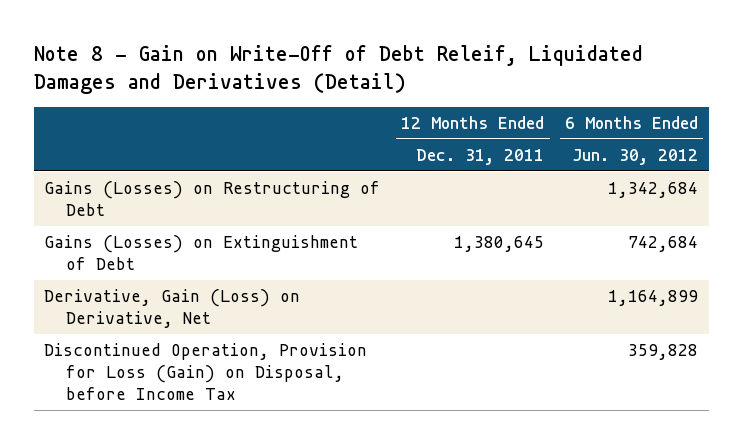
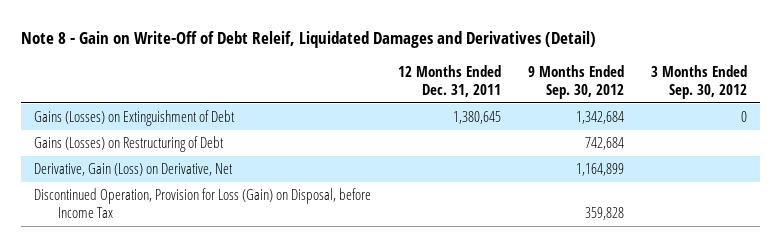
- | 12 Months Ended Dec. 31, 2011 | 6 Months Ended Jun. 30, 2012
+ | 12 Months Ended Dec. 31, 2011 | 9 Months Ended Sep. 30, 2012 | 3 Months Ended Sep. 30, 2012
moved down: Gains (Losses) on Restructuring of Debt | | 742,684 |

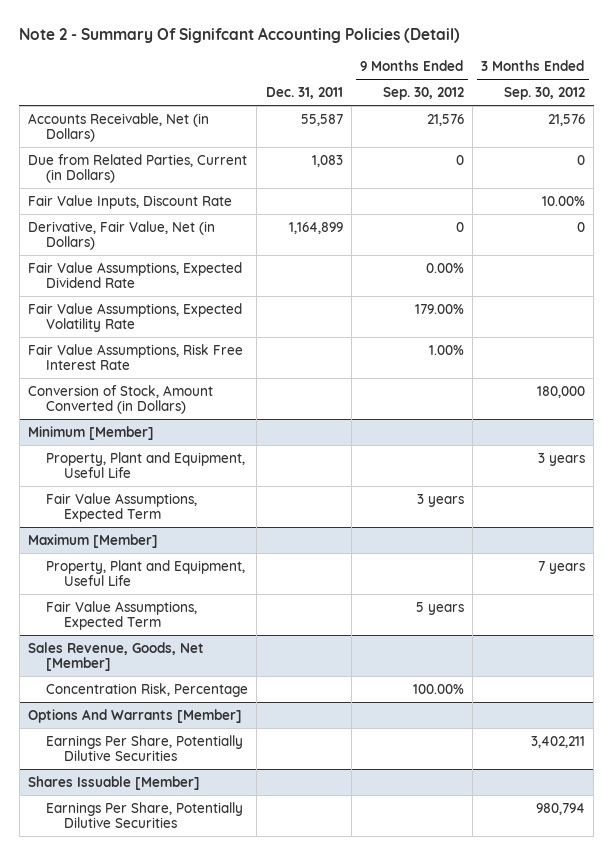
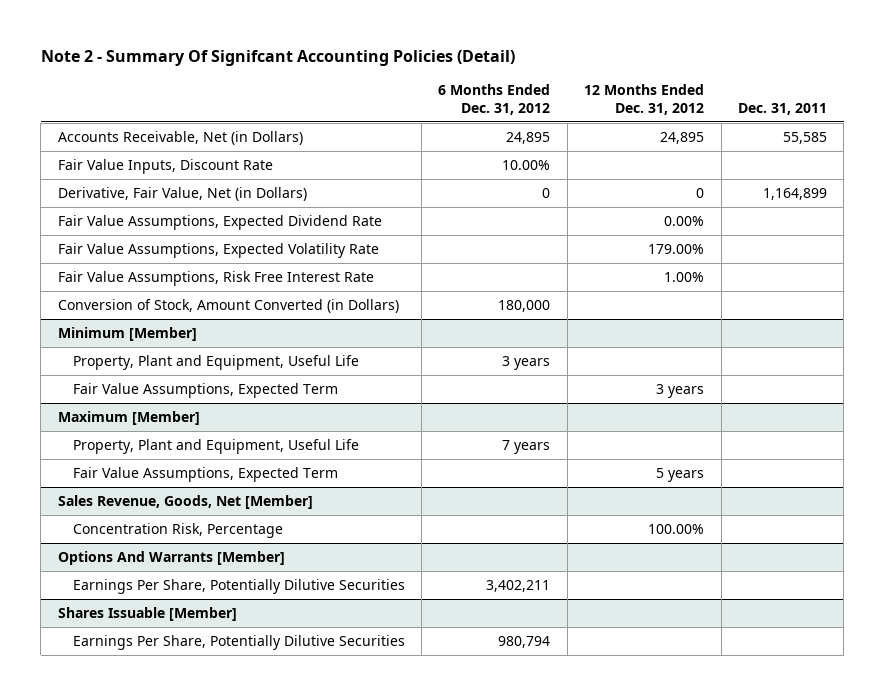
- | Dec. 31, 2011 | 9 Months Ended Sep. 30, 2012 | 3 Months Ended Sep. 30, 2012
+ | 6 Months Ended Dec. 31, 2012 | 12 Months Ended Dec. 31, 2012 | Dec. 31, 2011
- Accounts Receivable, Net (in Dollars) | 55,587 | 21,576 | 21,576
- Due from Related Parties, Current (in Dollars) | 1,083 | 0 | 0
+ Accounts Receivable, Net (in Dollars) | 24,895 | 24,895 | 55,585

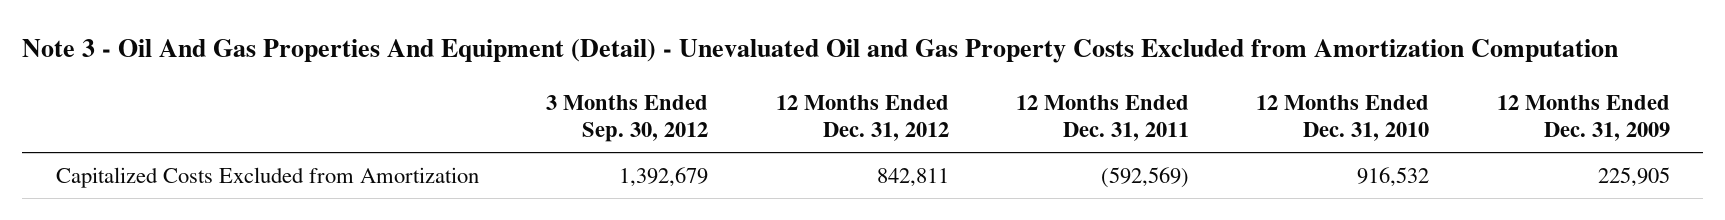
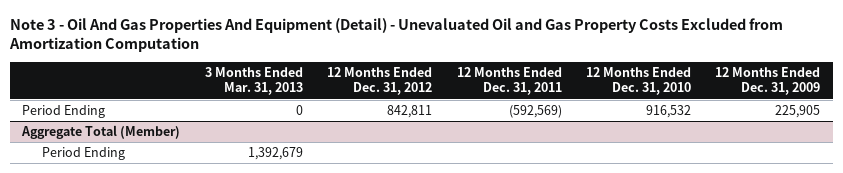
- | 3 Months Ended Sep. 30, 2012 | 12 Months Ended Dec. 31, 2012 | 12 Months Ended Dec. 31, 2011 | 12 Months Ended Dec. 31, 2010 | 12 Months Ended Dec. 31, 2009
+ | 3 Months Ended Mar. 31, 2013 | 12 Months Ended Dec. 31, 2012 | 12 Months Ended Dec. 31, 2011 | 12 Months Ended Dec. 31, 2010 | 12 Months Ended Dec. 31, 2009
- Capitalized Costs Excluded from Amortization | 1,392,679 | 842,811 | (592,569) | 916,532 | 225,905
+ Period Ending | 0 | 842,811 | (592,569) | 916,532 | 225,905
+ Aggregate Total (Member)
+ Period Ending | 1,392,679 | | | |

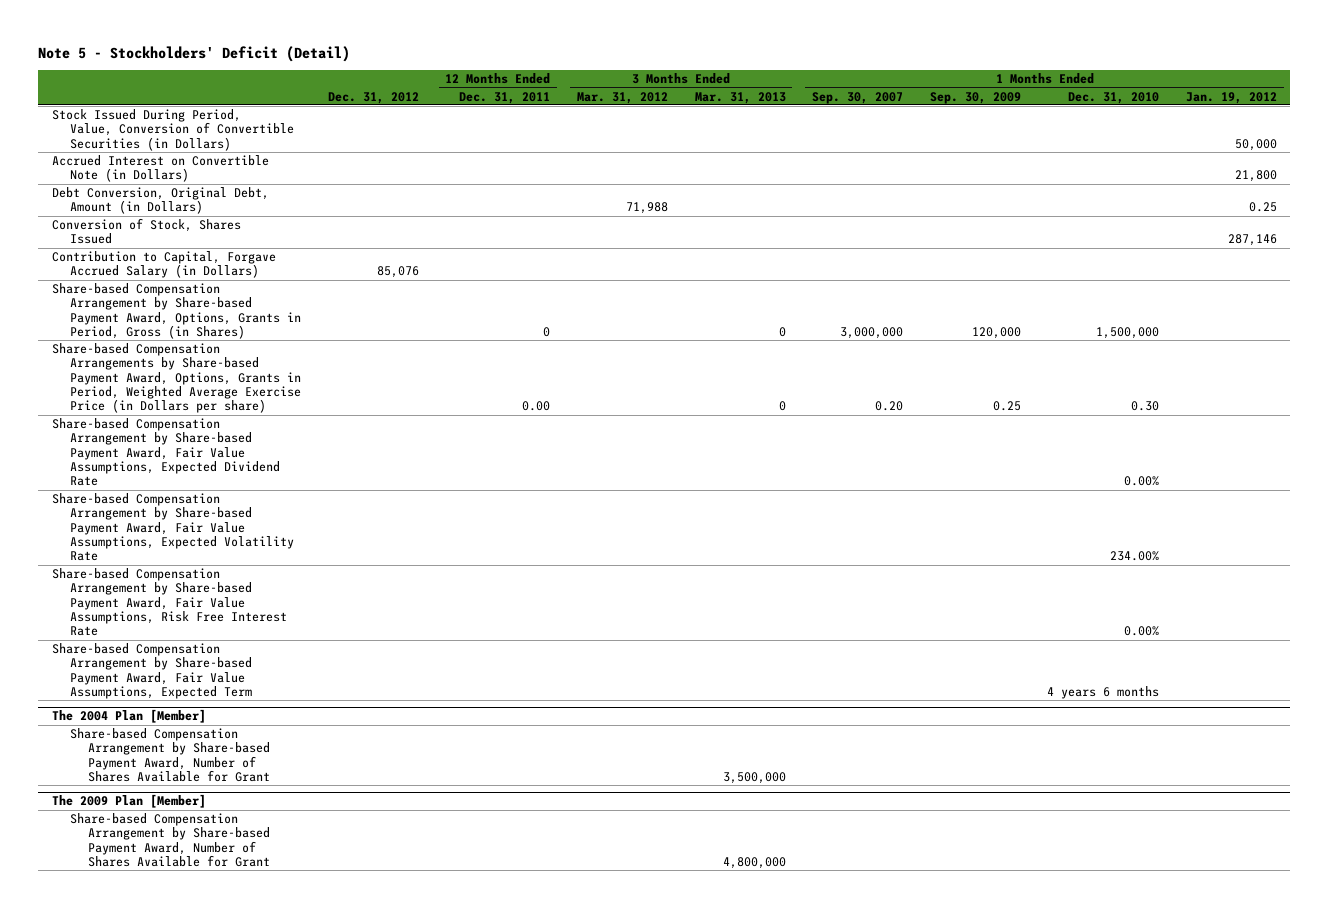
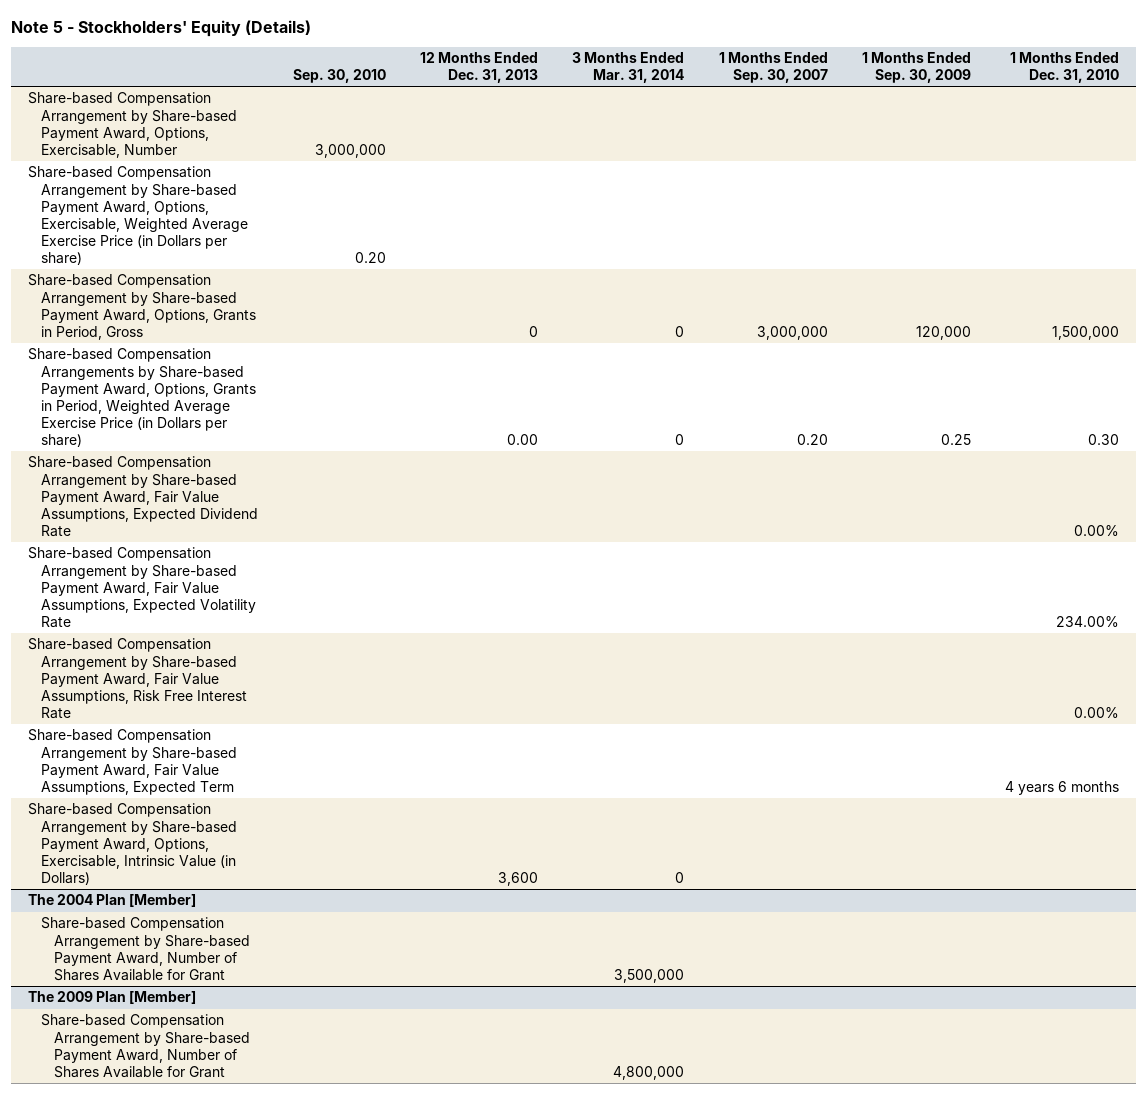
- Note 5 - Stockholders' Deficit (Detail)
+ Note 5 - Stockholders' Equity (Details)
- | Dec. 31, 2012 | 12 Months Ended Dec. 31, 2011 | 3 Months Ended Mar. 31, 2012 | 3 Months Ended Mar. 31, 2013 | 1 Months Ended Sep. 30, 2007 | 1 Months Ended Sep. 30, 2009 | 1 Months Ended Dec. 31, 2010 | 1 Months Ended Jan. 19, 2012
+ | Sep. 30, 2010 | 12 Months Ended Dec. 31, 2013 | 3 Months Ended Mar. 31, 2014 | 1 Months Ended Sep. 30, 2007 | 1 Months Ended Sep. 30, 2009 | 1 Months Ended Dec. 31, 2010
- Stock Issued During Period, Value, Conversion of Convertible Securities (in Dollars) | | | | | | | | 50,000
- Accrued Interest on Convertible Note (in Dollars) | | | | | | | | 21,800
- Debt Conversion, Original Debt, Amount (in Dollars) | | | 71,988 | | | | | 0.25
- Conversion of Stock, Shares Issued | | | | | | | | 287,146
- Contribution to Capital, Forgave Accrued Salary (in Dollars) | 85,076 | | | | | | |
- Share-based Compensation Arrangement by Share-based Payment Award, Options, Grants in Period, Gross (in Shares) | | 0 | | 0 | 3,000,000 | 120,000 | 1,500,000 |
+ Share-based Compensation Arrangement by Share-based Payment Award, Options, Exercisable, Number | 3,000,000 | | | | |
+ Share-based Compensation Arrangement by Share-based Payment Award, Options, Exercisable, Weighted Average Exercise Price (in Dollars per share) | 0.20 | | | | |
+ Share-based Compensation Arrangement by Share-based Payment Award, Options, Grants in Period, Gross | | 0 | 0 | 3,000,000 | 120,000 | 1,500,000
+ Share-based Compensation Arrangement by Share-based Payment Award, Options, Exercisable, Intrinsic Value (in Dollars) | | 3,600 | 0 | | |

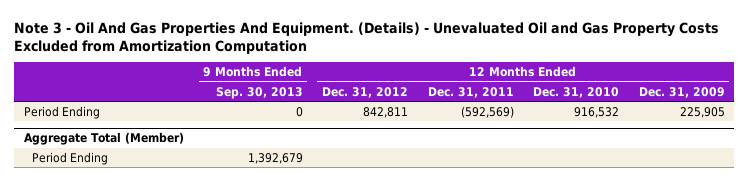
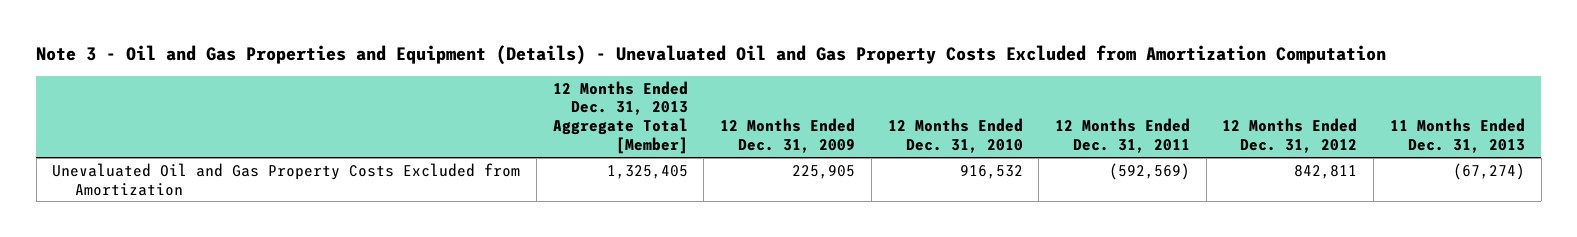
- Note 3 - Oil And Gas Properties And Equipment. (Details) - Unevaluated Oil and Gas Property Costs Excluded from Amortization Computation
+ Note 3 - Oil and Gas Properties and Equipment (Details) - Unevaluated Oil and Gas Property Costs Excluded from Amortization Computation
- | 9 Months Ended Sep. 30, 2013 | 12 Months Ended Dec. 31, 2012 | 12 Months Ended Dec. 31, 2011 | 12 Months Ended Dec. 31, 2010 | 12 Months Ended Dec. 31, 2009
+ | 12 Months Ended Dec. 31, 2013 Aggregate Total [Member] | 12 Months Ended Dec. 31, 2009 | 12 Months Ended Dec. 31, 2010 | 12 Months Ended Dec. 31, 2011 | 12 Months Ended Dec. 31, 2012 | 11 Months Ended Dec. 31, 2013
- Period Ending | 0 | 842,811 | (592,569) | 916,532 | 225,905
- Aggregate Total (Member)
- Period Ending | 1,392,679 | | | |
+ Unevaluated Oil and Gas Property Costs Excluded from Amortization | 1,325,405 | 225,905 | 916,532 | (592,569) | 842,811 | (67,274)

